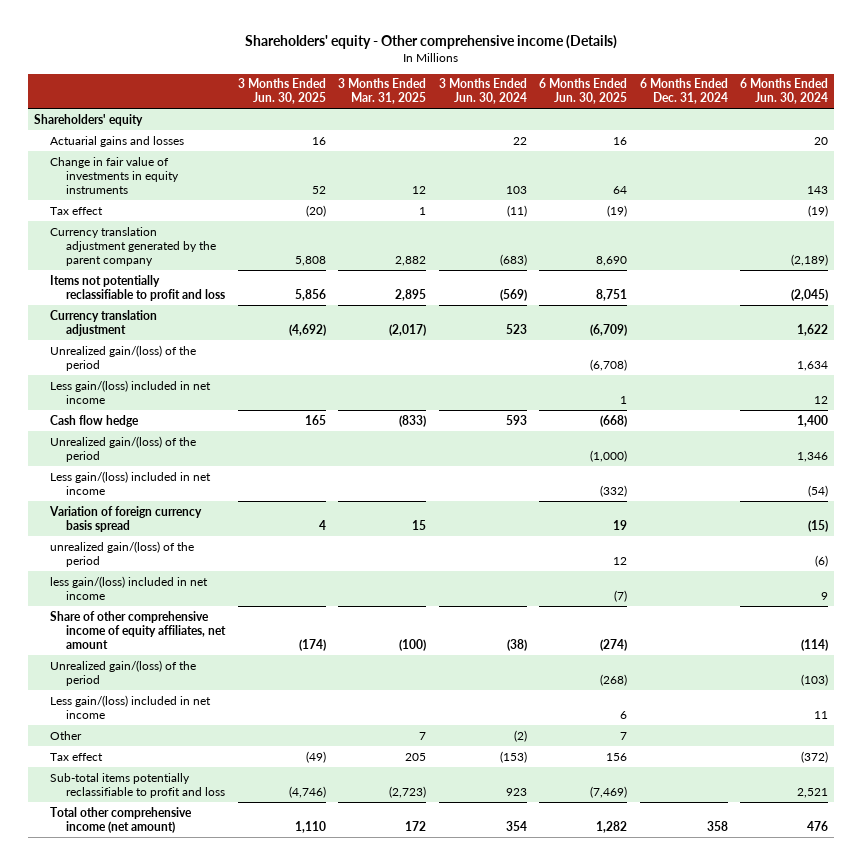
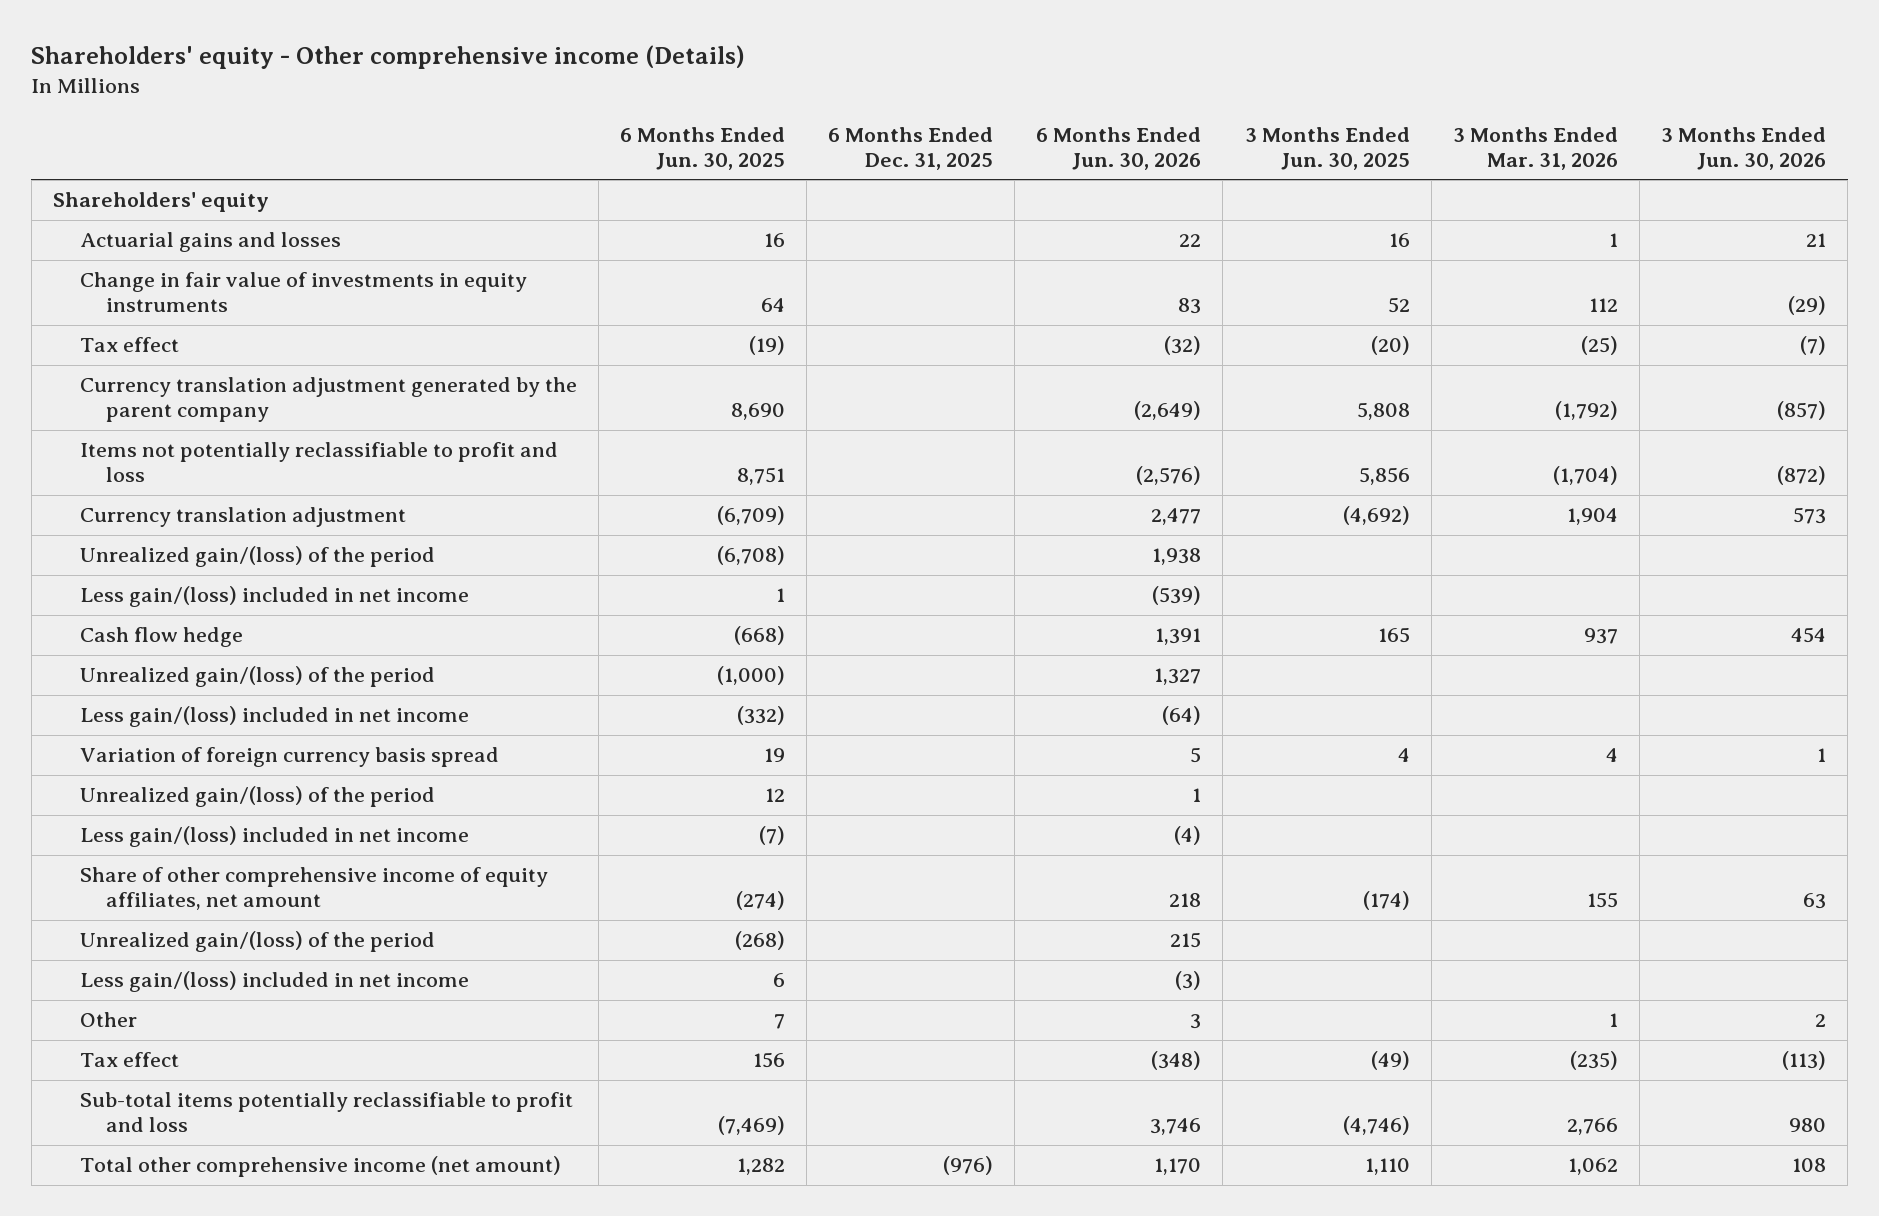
- | 3 Months Ended Jun. 30, 2025 | 3 Months Ended Mar. 31, 2025 | 3 Months Ended Jun. 30, 2024 | 6 Months Ended Jun. 30, 2025 | 6 Months Ended Dec. 31, 2024 | 6 Months Ended Jun. 30, 2024
+ | 6 Months Ended Jun. 30, 2025 | 6 Months Ended Dec. 31, 2025 | 6 Months Ended Jun. 30, 2026 | 3 Months Ended Jun. 30, 2025 | 3 Months Ended Mar. 31, 2026 | 3 Months Ended Jun. 30, 2026
- unrealized gain/(loss) of the period | | | | 12 | | (6)
- less gain/(loss) included in net income | | | | (7) | | 9
+ Unrealized gain/(loss) of the period | 12 | | 1 | | |
+ Less gain/(loss) included in net income | (7) | | (4) | | |

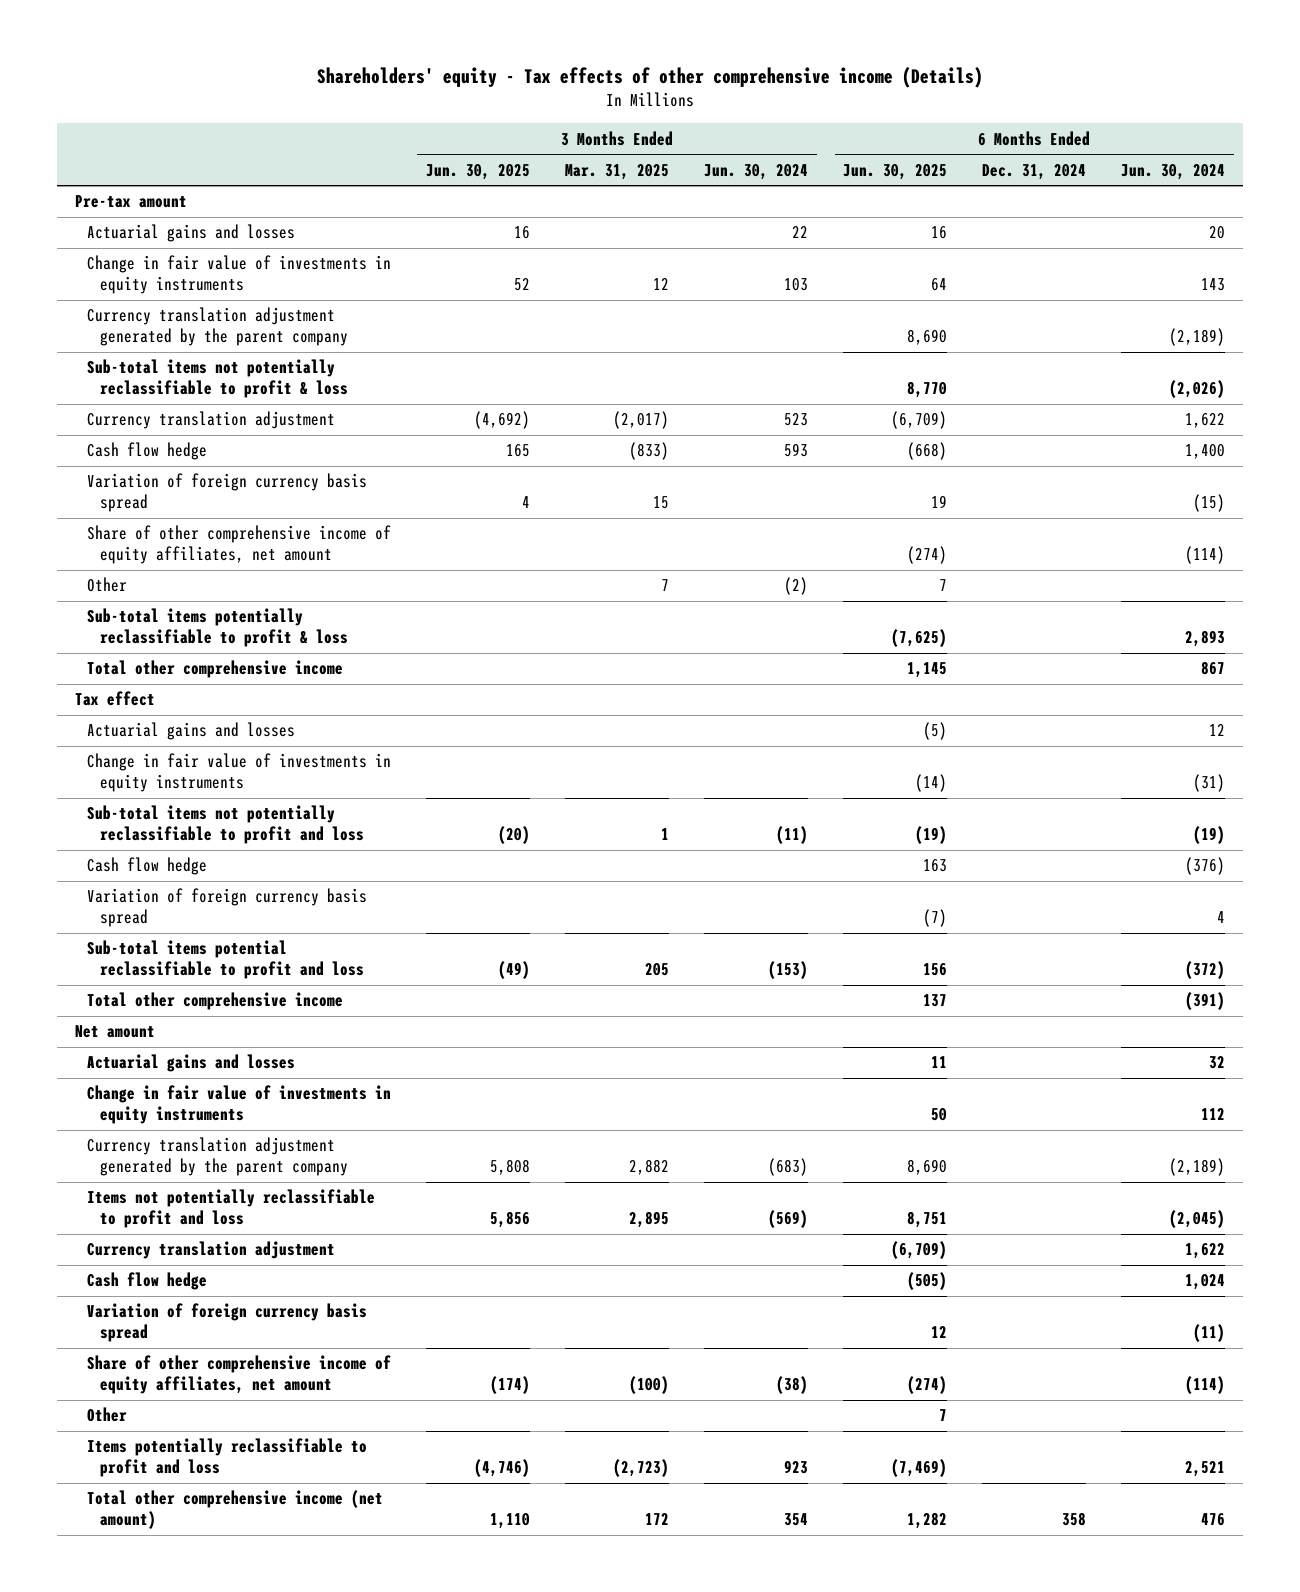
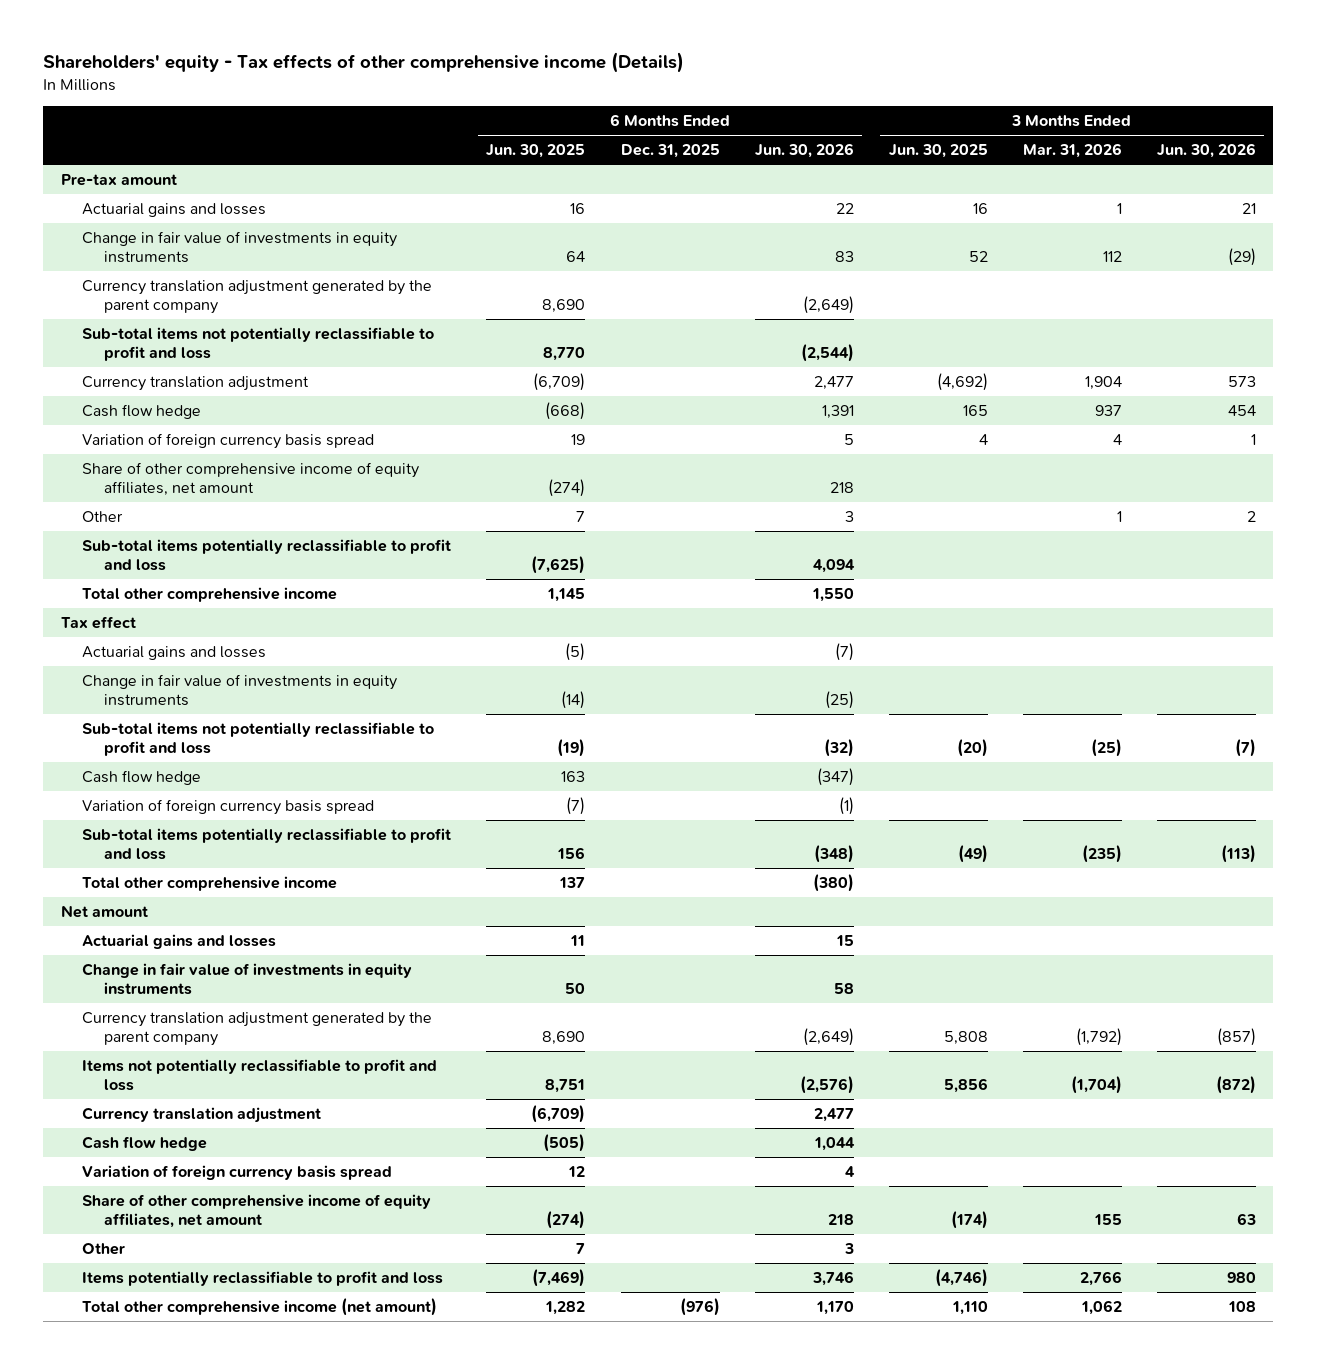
- | 3 Months Ended Jun. 30, 2025 | 3 Months Ended Mar. 31, 2025 | 3 Months Ended Jun. 30, 2024 | 6 Months Ended Jun. 30, 2025 | 6 Months Ended Dec. 31, 2024 | 6 Months Ended Jun. 30, 2024
+ | 6 Months Ended Jun. 30, 2025 | 6 Months Ended Dec. 31, 2025 | 6 Months Ended Jun. 30, 2026 | 3 Months Ended Jun. 30, 2025 | 3 Months Ended Mar. 31, 2026 | 3 Months Ended Jun. 30, 2026
- Sub-total items not potentially reclassifiable to profit & loss | | | | 8,770 | | (2,026)
+ Sub-total items not potentially reclassifiable to profit and loss | 8,770 | | (2,544) | | |
- Sub-total items potentially reclassifiable to profit & loss | | | | (7,625) | | 2,893
+ Sub-total items potentially reclassifiable to profit and loss | (7,625) | | 4,094 | | |
- Sub-total items potential reclassifiable to profit and loss | (49) | 205 | (153) | 156 | | (372)
+ Sub-total items potentially reclassifiable to profit and loss | 156 | | (348) | (49) | (235) | (113)

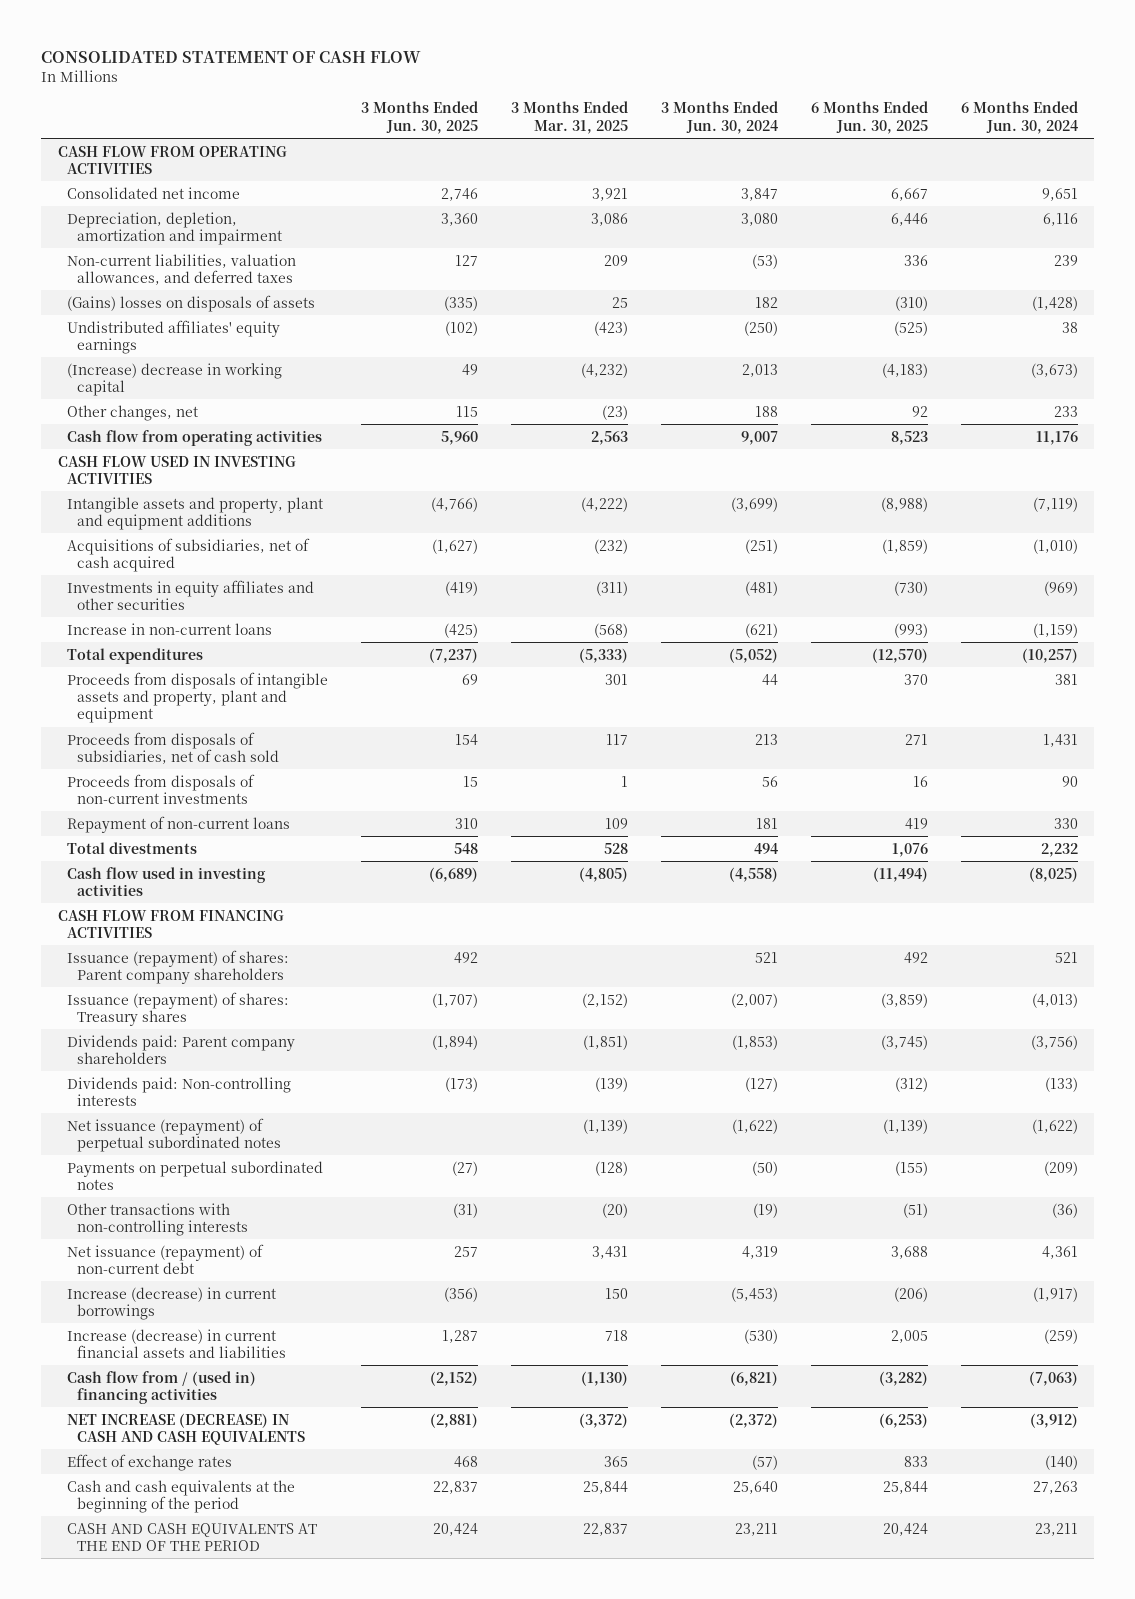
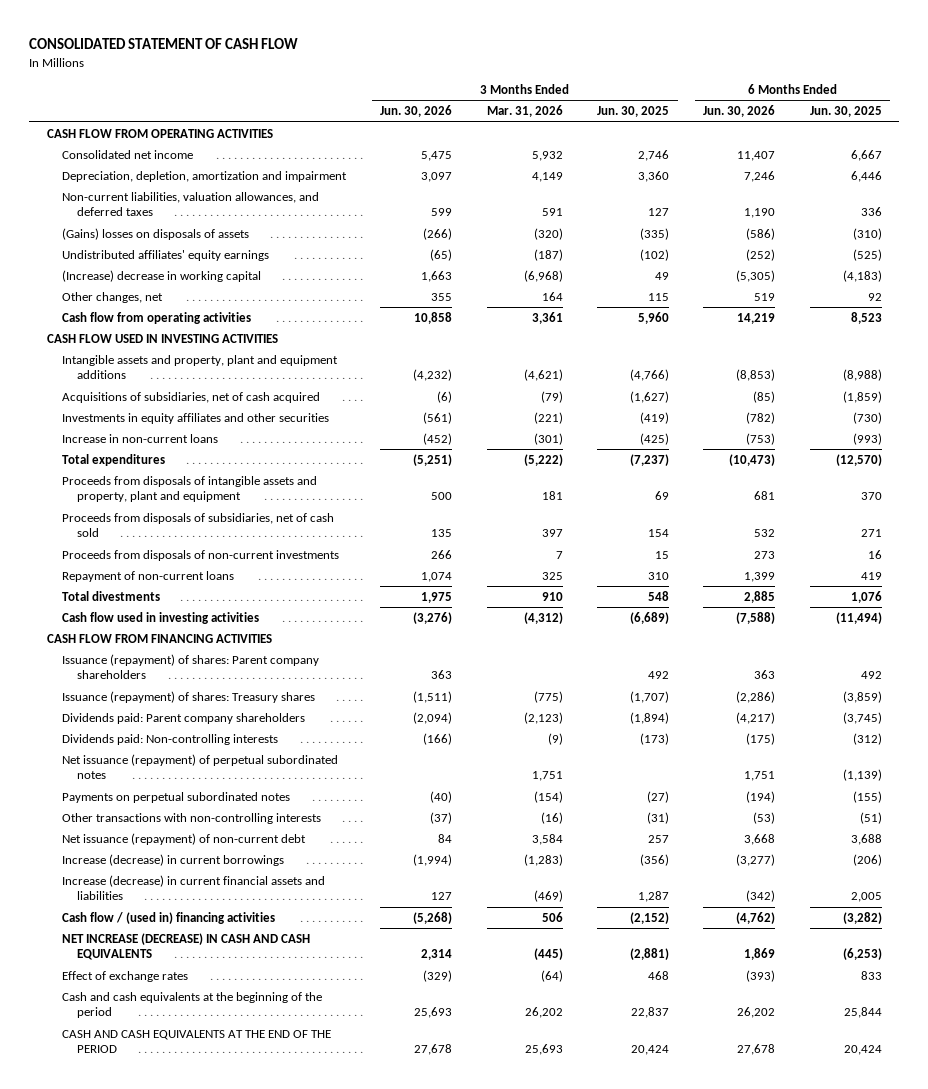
- | 3 Months Ended Jun. 30, 2025 | 3 Months Ended Mar. 31, 2025 | 3 Months Ended Jun. 30, 2024 | 6 Months Ended Jun. 30, 2025 | 6 Months Ended Jun. 30, 2024
+ | 3 Months Ended Jun. 30, 2026 | 3 Months Ended Mar. 31, 2026 | 3 Months Ended Jun. 30, 2025 | 6 Months Ended Jun. 30, 2026 | 6 Months Ended Jun. 30, 2025
- Cash flow from / (used in) financing activities | (2,152) | (1,130) | (6,821) | (3,282) | (7,063)
+ Cash flow / (used in) financing activities | (5,268) | 506 | (2,152) | (4,762) | (3,282)

